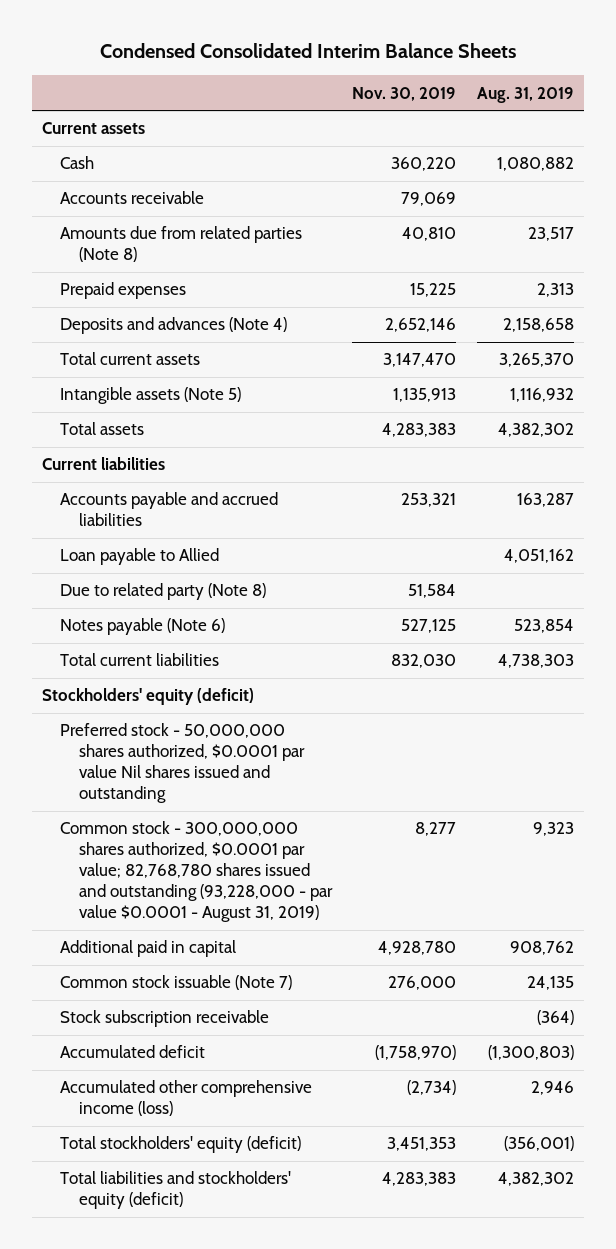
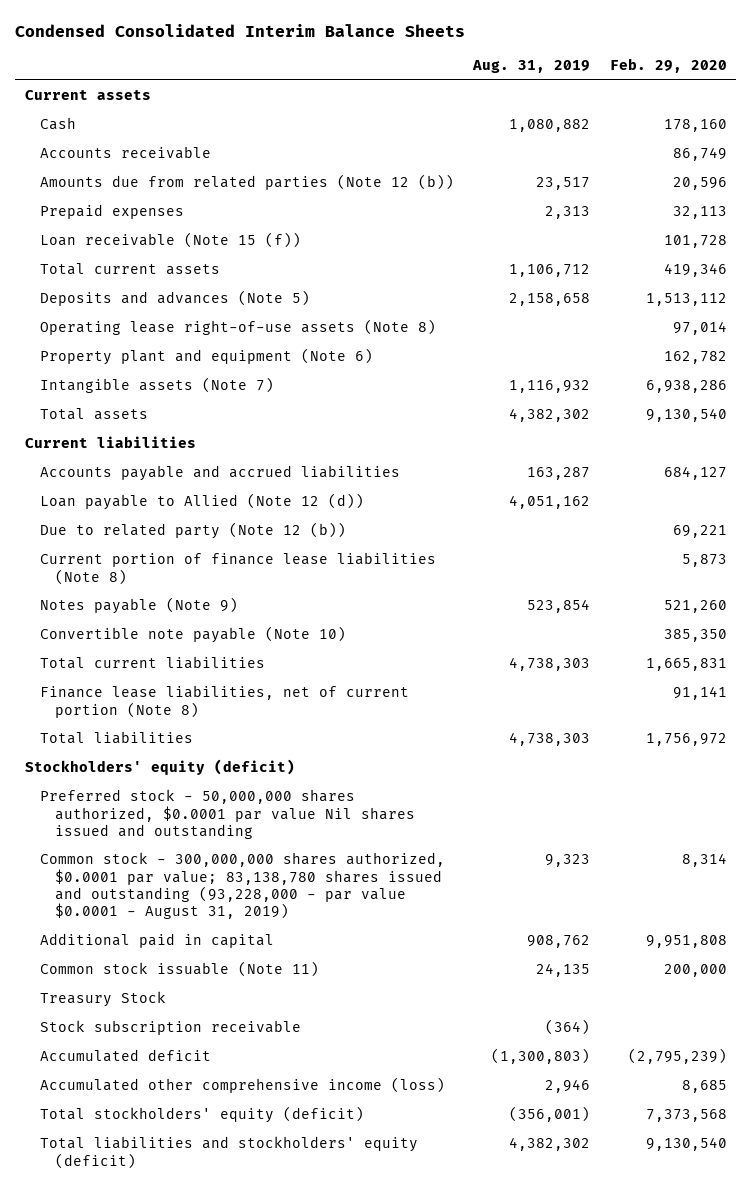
- | Nov. 30, 2019 | Aug. 31, 2019
+ | Aug. 31, 2019 | Feb. 29, 2020
- Amounts due from related parties (Note 8) | 40,810 | 23,517
+ Amounts due from related parties (Note 12 (b)) | 23,517 | 20,596
- Deposits and advances (Note 4) | 2,652,146 | 2,158,658
- Total current assets | 3,147,470 | 3,265,370
- Intangible assets (Note 5) | 1,135,913 | 1,116,932
+ Loan receivable (Note 15 (f)) | | 101,728
+ Total current assets | 1,106,712 | 419,346
+ Deposits and advances (Note 5) | 2,158,658 | 1,513,112
+ Operating lease right-of-use assets (Note 8) | | 97,014
+ Property plant and equipment (Note 6) | | 162,782
+ Intangible assets (Note 7) | 1,116,932 | 6,938,286
- Loan payable to Allied | | 4,051,162
- Due to related party (Note 8) | 51,584 |
- Notes payable (Note 6) | 527,125 | 523,854
+ Loan payable to Allied (Note 12 (d)) | 4,051,162 |
+ Due to related party (Note 12 (b)) | | 69,221
+ Current portion of finance lease liabilities (Note 8) | | 5,873
+ Notes payable (Note 9) | 523,854 | 521,260
+ Convertible note payable (Note 10) | | 385,350
+ Finance lease liabilities, net of current portion (Note 8) | | 91,141
+ Total liabilities | 4,738,303 | 1,756,972
- Common stock - 300,000,000 shares authorized, $0.0001 par value; 82,768,780 shares issued and outstanding (93,228,000 - par value $0.0001 - August 31, 2019) | 8,277 | 9,323
+ Common stock - 300,000,000 shares authorized, $0.0001 par value; 83,138,780 shares issued and outstanding (93,228,000 - par value $0.0001 - August 31, 2019) | 9,323 | 8,314
- Common stock issuable (Note 7) | 276,000 | 24,135
+ Common stock issuable (Note 11) | 24,135 | 200,000
+ Treasury Stock

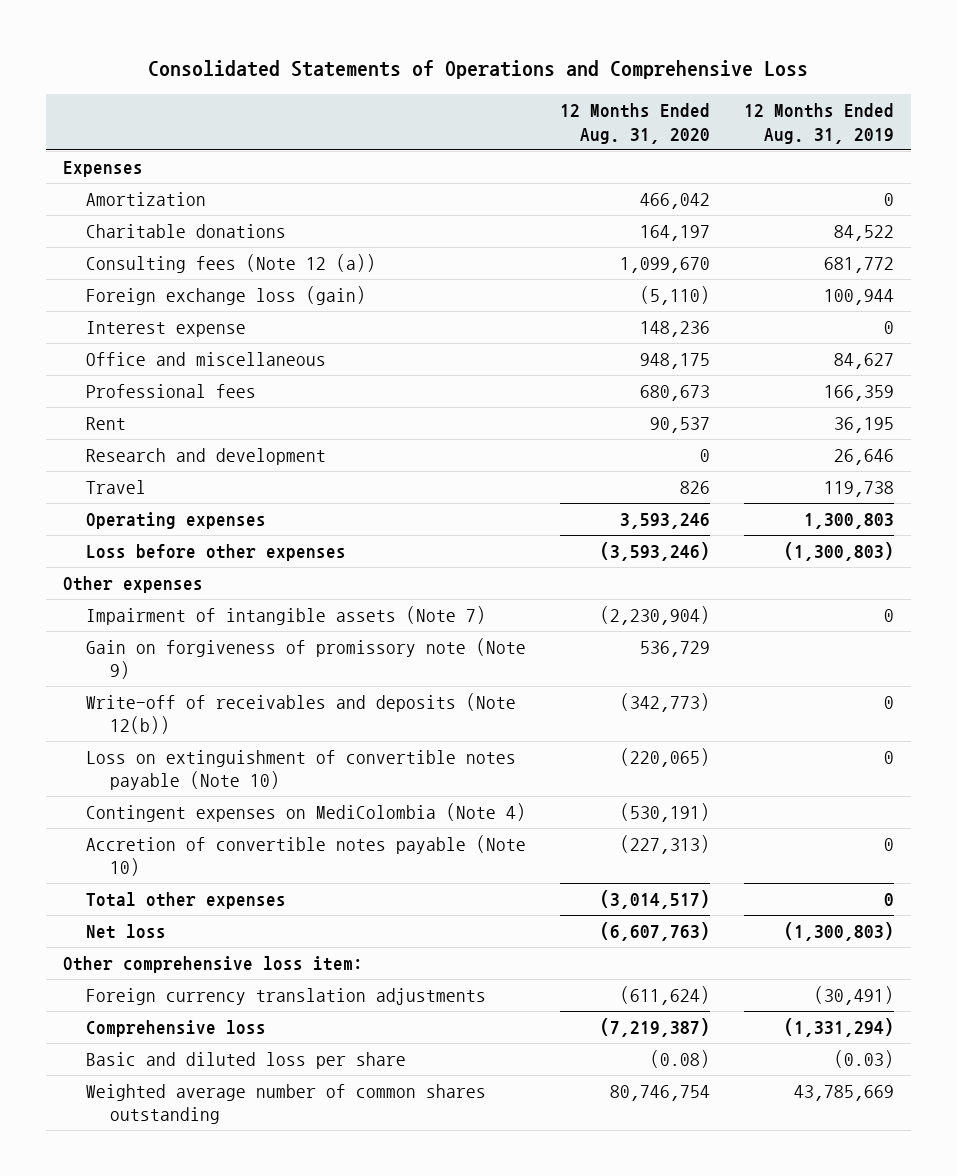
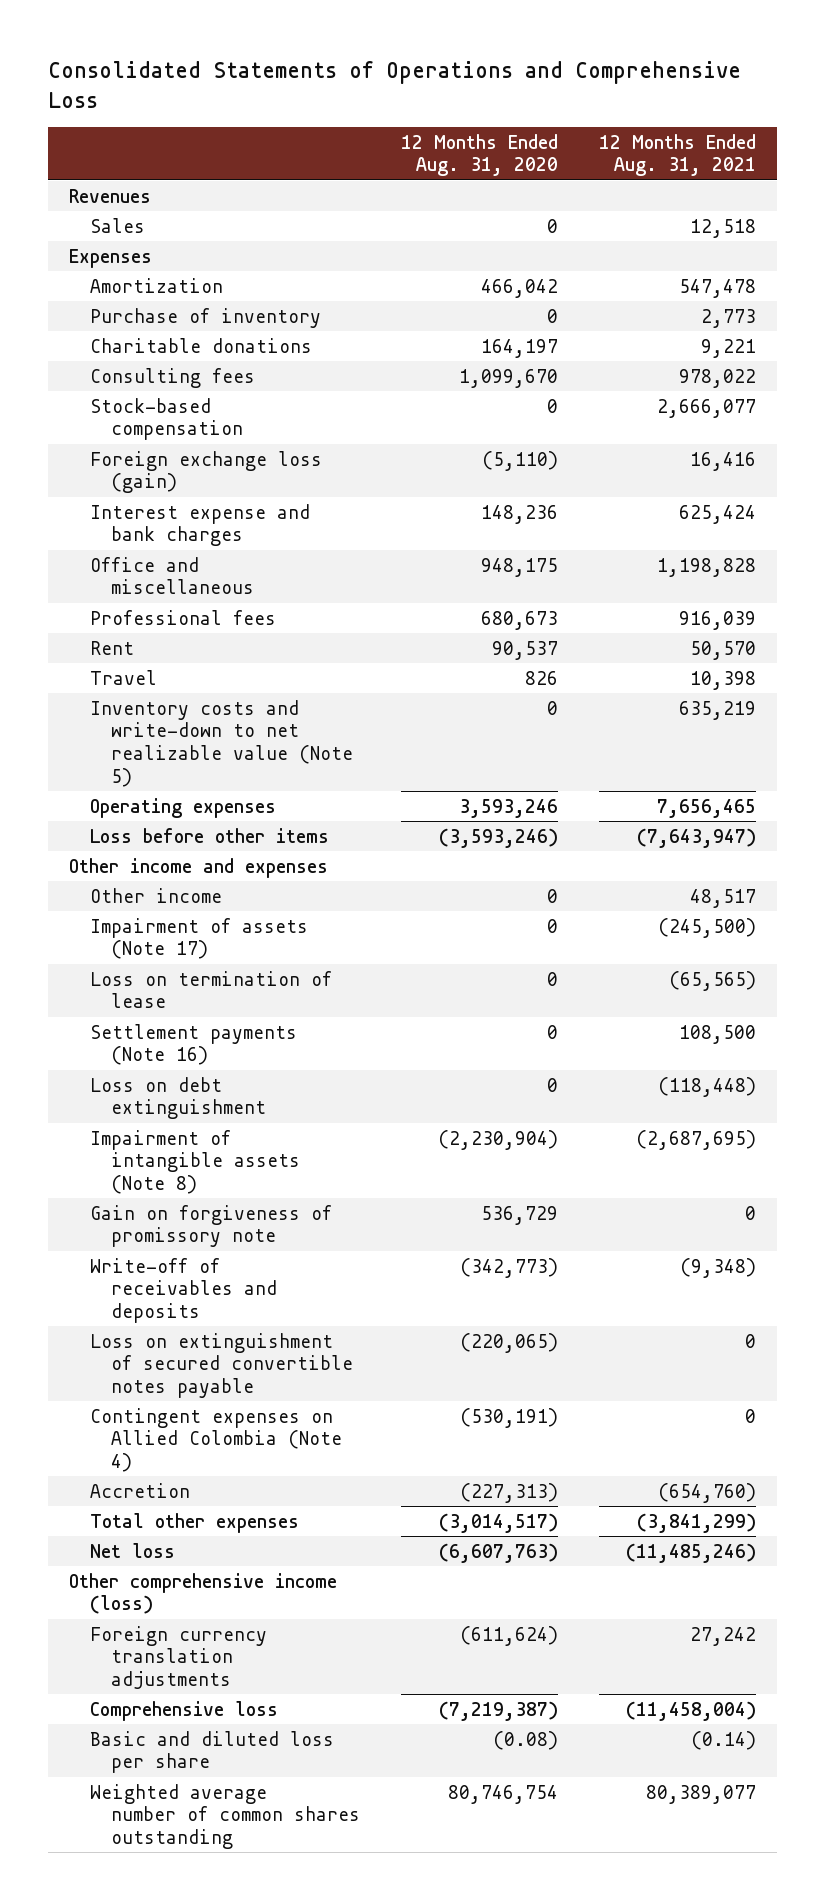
- | 12 Months Ended Aug. 31, 2020 | 12 Months Ended Aug. 31, 2019
+ | 12 Months Ended Aug. 31, 2020 | 12 Months Ended Aug. 31, 2021
+ Revenues
+ Sales | 0 | 12,518
+ Purchase of inventory | 0 | 2,773
- Consulting fees (Note 12 (a)) | 1,099,670 | 681,772
+ Consulting fees | 1,099,670 | 978,022
+ Stock-based compensation | 0 | 2,666,077
- Interest expense | 148,236 | 0
+ Interest expense and bank charges | 148,236 | 625,424
- Research and development | 0 | 26,646
+ Inventory costs and write-down to net realizable value (Note 5) | 0 | 635,219
- Loss before other expenses | (3,593,246) | (1,300,803)
- Other expenses
- Impairment of intangible assets (Note 7) | (2,230,904) | 0
- Gain on forgiveness of promissory note (Note 9) | 536,729 |
- Write-off of receivables and deposits (Note 12(b)) | (342,773) | 0
- Loss on extinguishment of convertible notes payable (Note 10) | (220,065) | 0
- Contingent expenses on MediColombia (Note 4) | (530,191) |
- Accretion of convertible notes payable (Note 10) | (227,313) | 0
+ Loss before other items | (3,593,246) | (7,643,947)
+ Other income and expenses
+ Other income | 0 | 48,517
+ Impairment of assets (Note 17) | 0 | (245,500)
+ Loss on termination of lease | 0 | (65,565)
+ Settlement payments (Note 16) | 0 | 108,500
+ Loss on debt extinguishment | 0 | (118,448)
+ Impairment of intangible assets (Note 8) | (2,230,904) | (2,687,695)
+ Gain on forgiveness of promissory note | 536,729 | 0
+ Write-off of receivables and deposits | (342,773) | (9,348)
+ Loss on extinguishment of secured convertible notes payable | (220,065) | 0
+ Contingent expenses on Allied Colombia (Note 4) | (530,191) | 0
+ Accretion | (227,313) | (654,760)
- Other comprehensive loss item:
+ Other comprehensive income (loss)

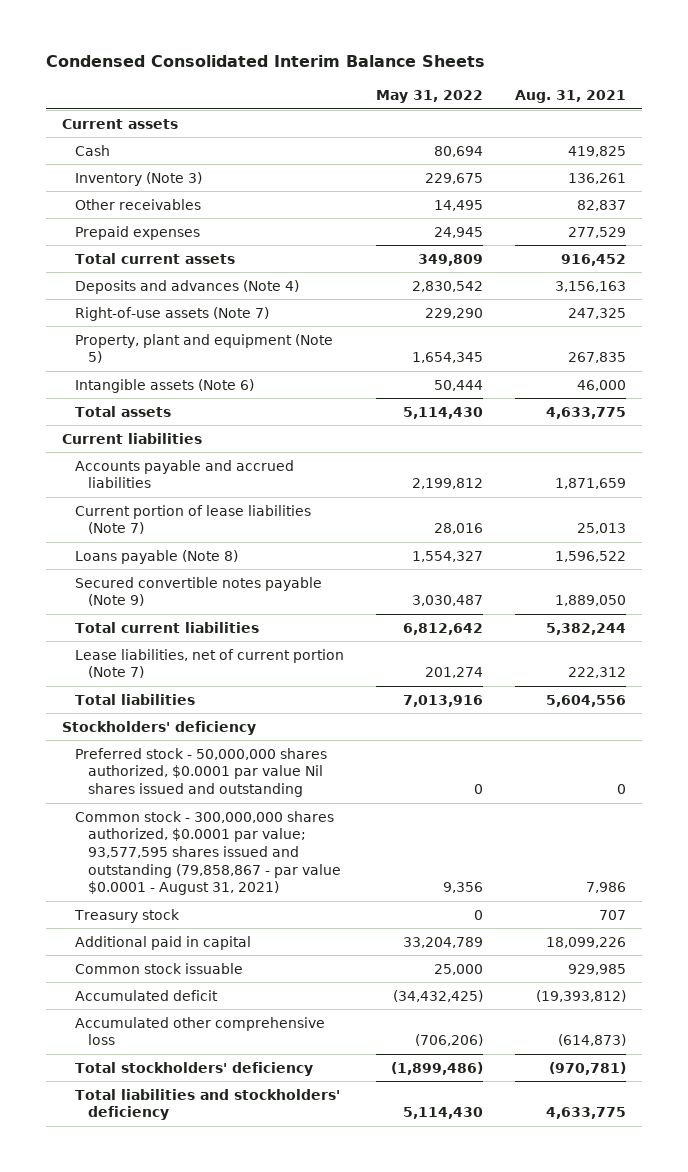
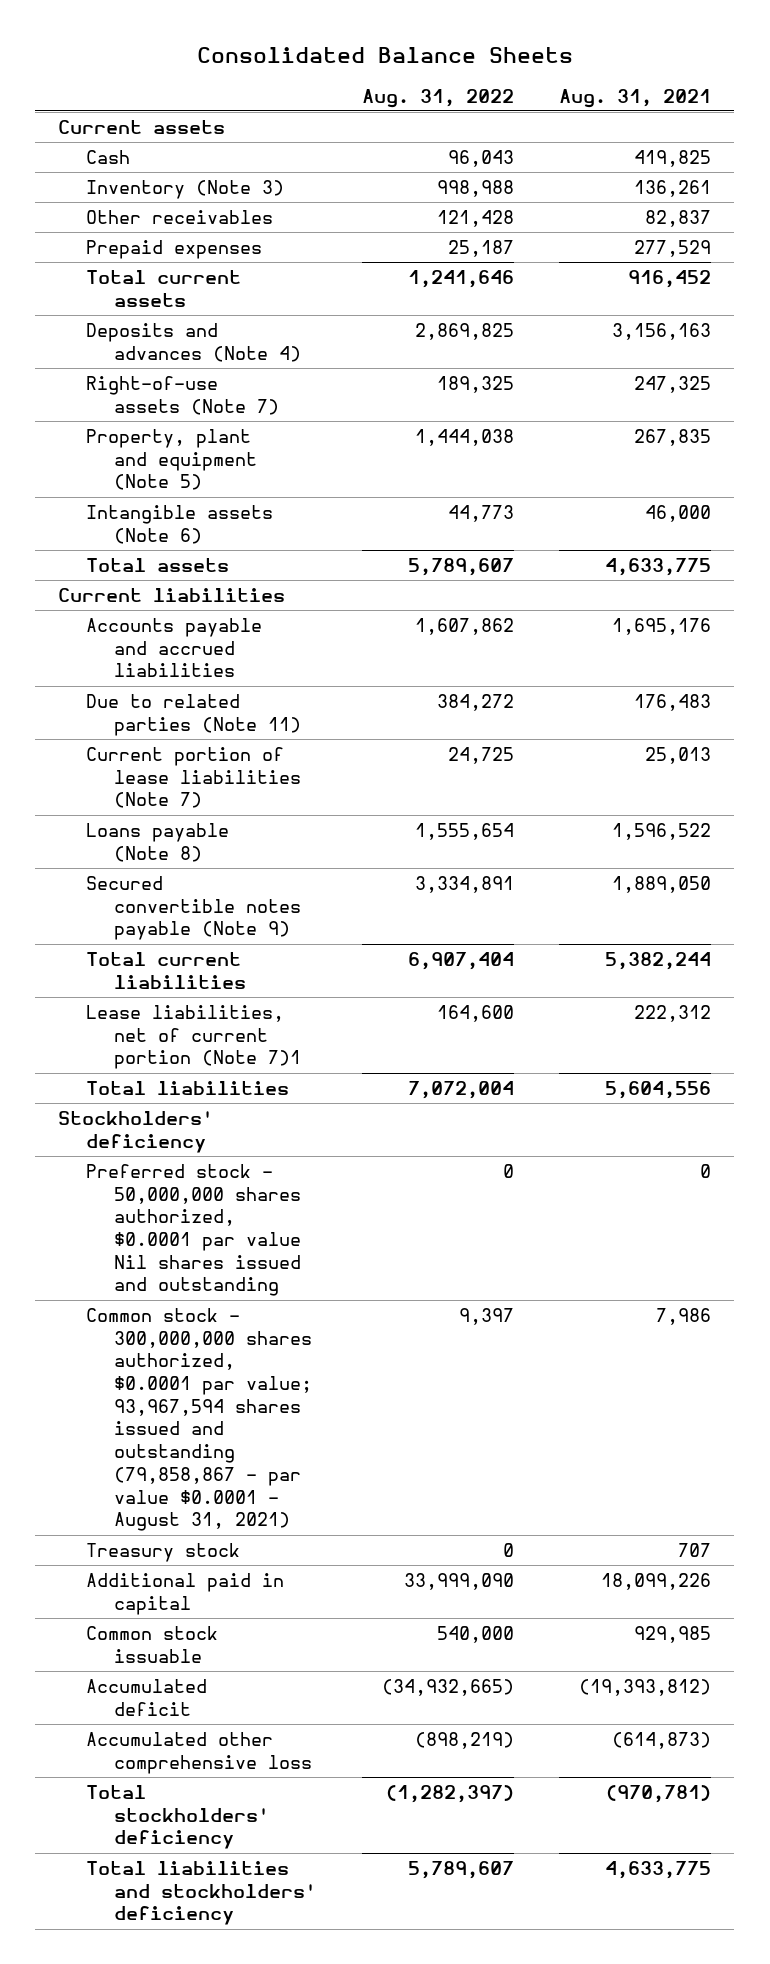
- Condensed Consolidated Interim Balance Sheets
+ Consolidated Balance Sheets
- | May 31, 2022 | Aug. 31, 2021
+ | Aug. 31, 2022 | Aug. 31, 2021
- Accounts payable and accrued liabilities | 2,199,812 | 1,871,659
+ Accounts payable and accrued liabilities | 1,607,862 | 1,695,176
+ Due to related parties (Note 11) | 384,272 | 176,483
- Lease liabilities, net of current portion (Note 7) | 201,274 | 222,312
+ Lease liabilities, net of current portion (Note 7)1 | 164,600 | 222,312
- Common stock - 300,000,000 shares authorized, $0.0001 par value; 93,577,595 shares issued and outstanding (79,858,867 - par value $0.0001 - August 31, 2021) | 9,356 | 7,986
+ Common stock - 300,000,000 shares authorized, $0.0001 par value; 93,967,594 shares issued and outstanding (79,858,867 - par value $0.0001 - August 31, 2021) | 9,397 | 7,986

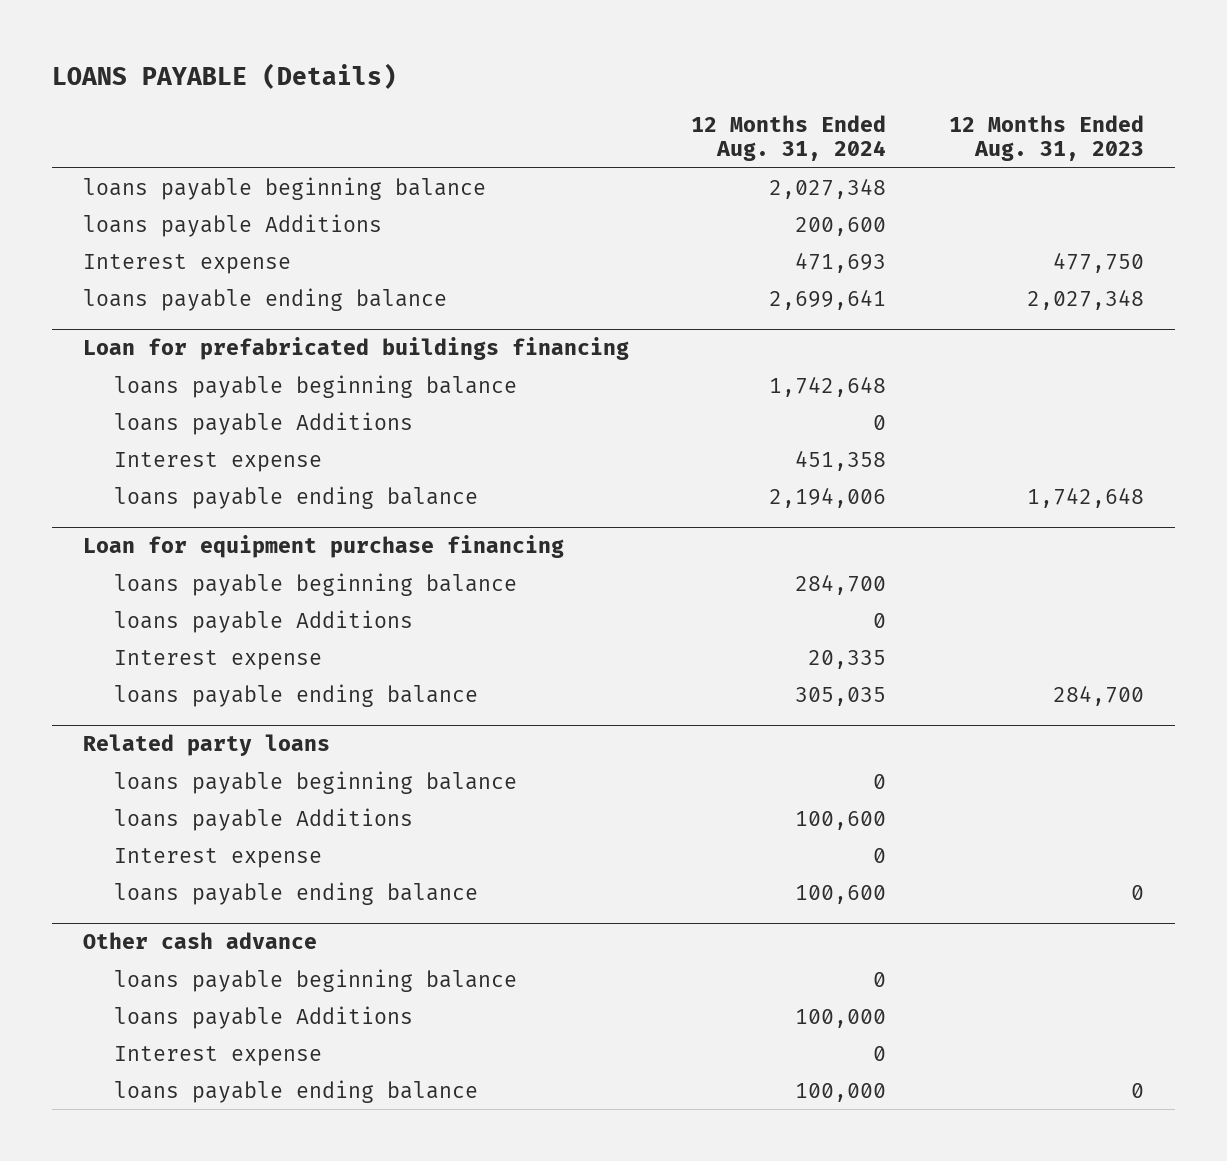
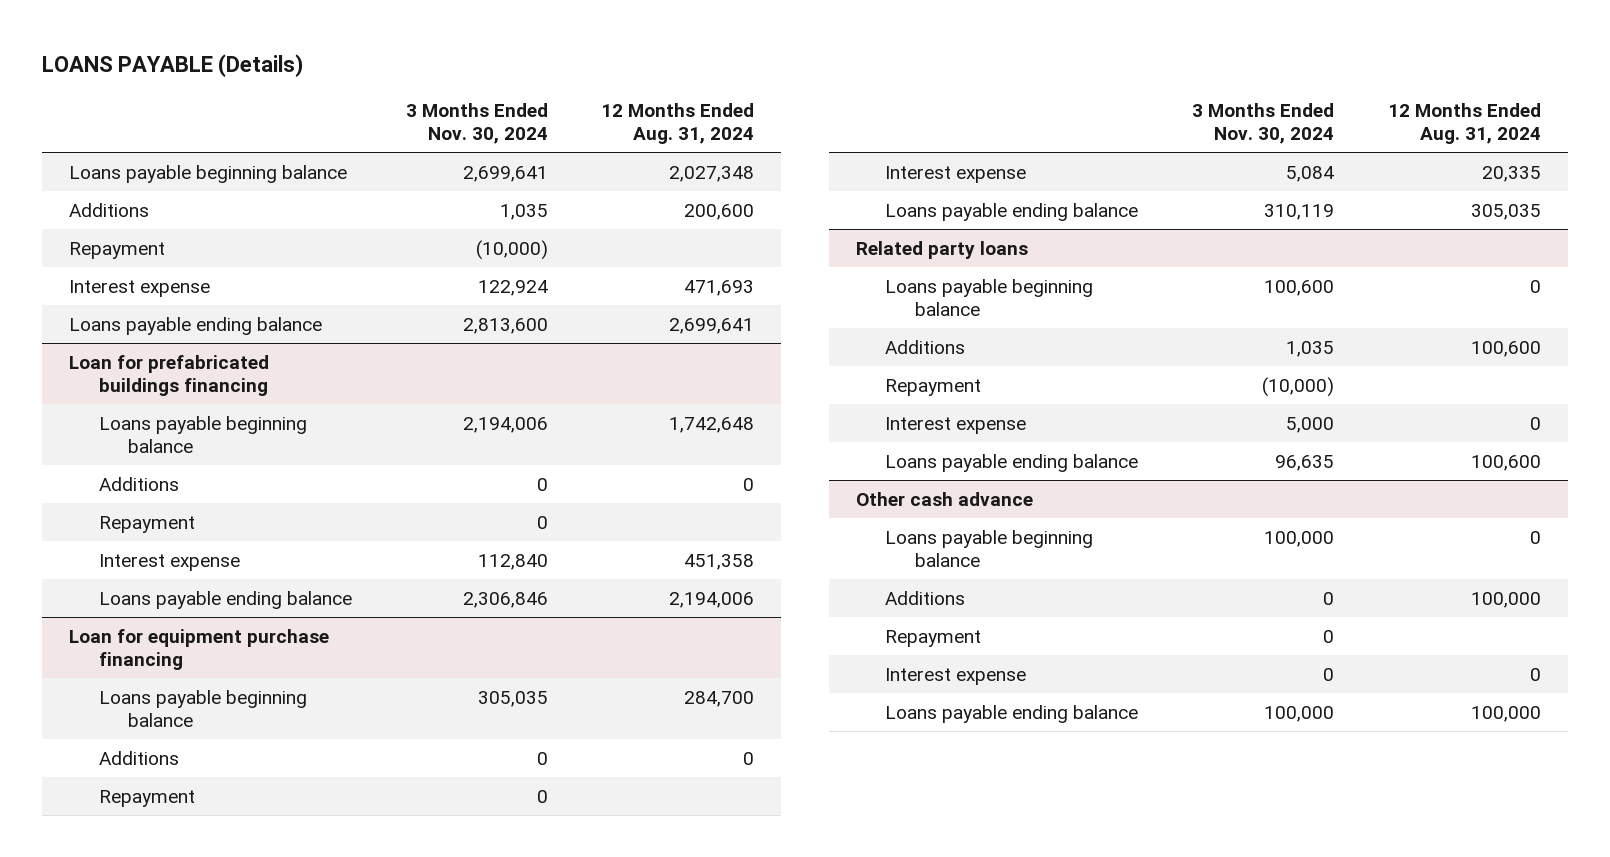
- | 12 Months Ended Aug. 31, 2024 | 12 Months Ended Aug. 31, 2023
+ | 3 Months Ended Nov. 30, 2024 | 12 Months Ended Aug. 31, 2024
- loans payable beginning balance | 2,027,348 |
- loans payable Additions | 200,600 |
+ Loans payable beginning balance | 2,699,641 | 2,027,348
+ Additions | 1,035 | 200,600
+ Repayment | (10,000) |
- loans payable ending balance | 2,699,641 | 2,027,348
+ Loans payable ending balance | 2,813,600 | 2,699,641
@ Loan for prefabricated buildings financing
- loans payable beginning balance | 1,742,648 |
- loans payable Additions | 0 |
+ Loans payable beginning balance | 2,194,006 | 1,742,648
+ Additions | 0 | 0
+ Repayment | 0 |
- loans payable ending balance | 2,194,006 | 1,742,648
+ Loans payable ending balance | 2,306,846 | 2,194,006
@ Loan for equipment purchase financing
- loans payable beginning balance | 284,700 |
- loans payable Additions | 0 |
+ Loans payable beginning balance | 305,035 | 284,700
+ Additions | 0 | 0
+ Repayment | 0 |
- loans payable ending balance | 305,035 | 284,700
+ Loans payable ending balance | 310,119 | 305,035
@ Related party loans
- loans payable beginning balance | 0 |
- loans payable Additions | 100,600 |
+ Loans payable beginning balance | 100,600 | 0
+ Additions | 1,035 | 100,600
+ Repayment | (10,000) |
- loans payable ending balance | 100,600 | 0
+ Loans payable ending balance | 96,635 | 100,600
@ Other cash advance
- loans payable beginning balance | 0 |
- loans payable Additions | 100,000 |
+ Loans payable beginning balance | 100,000 | 0
+ Additions | 0 | 100,000
+ Repayment | 0 |
- loans payable ending balance | 100,000 | 0
+ Loans payable ending balance | 100,000 | 100,000

